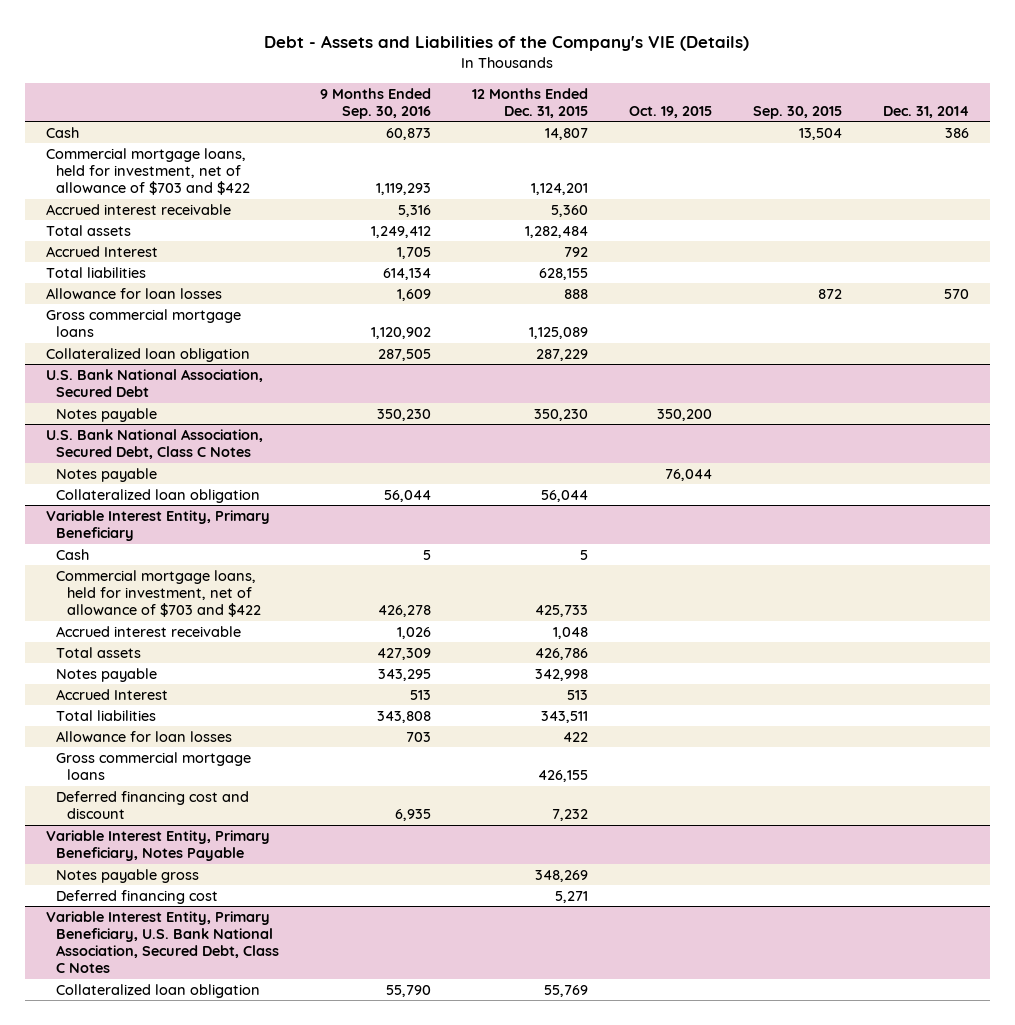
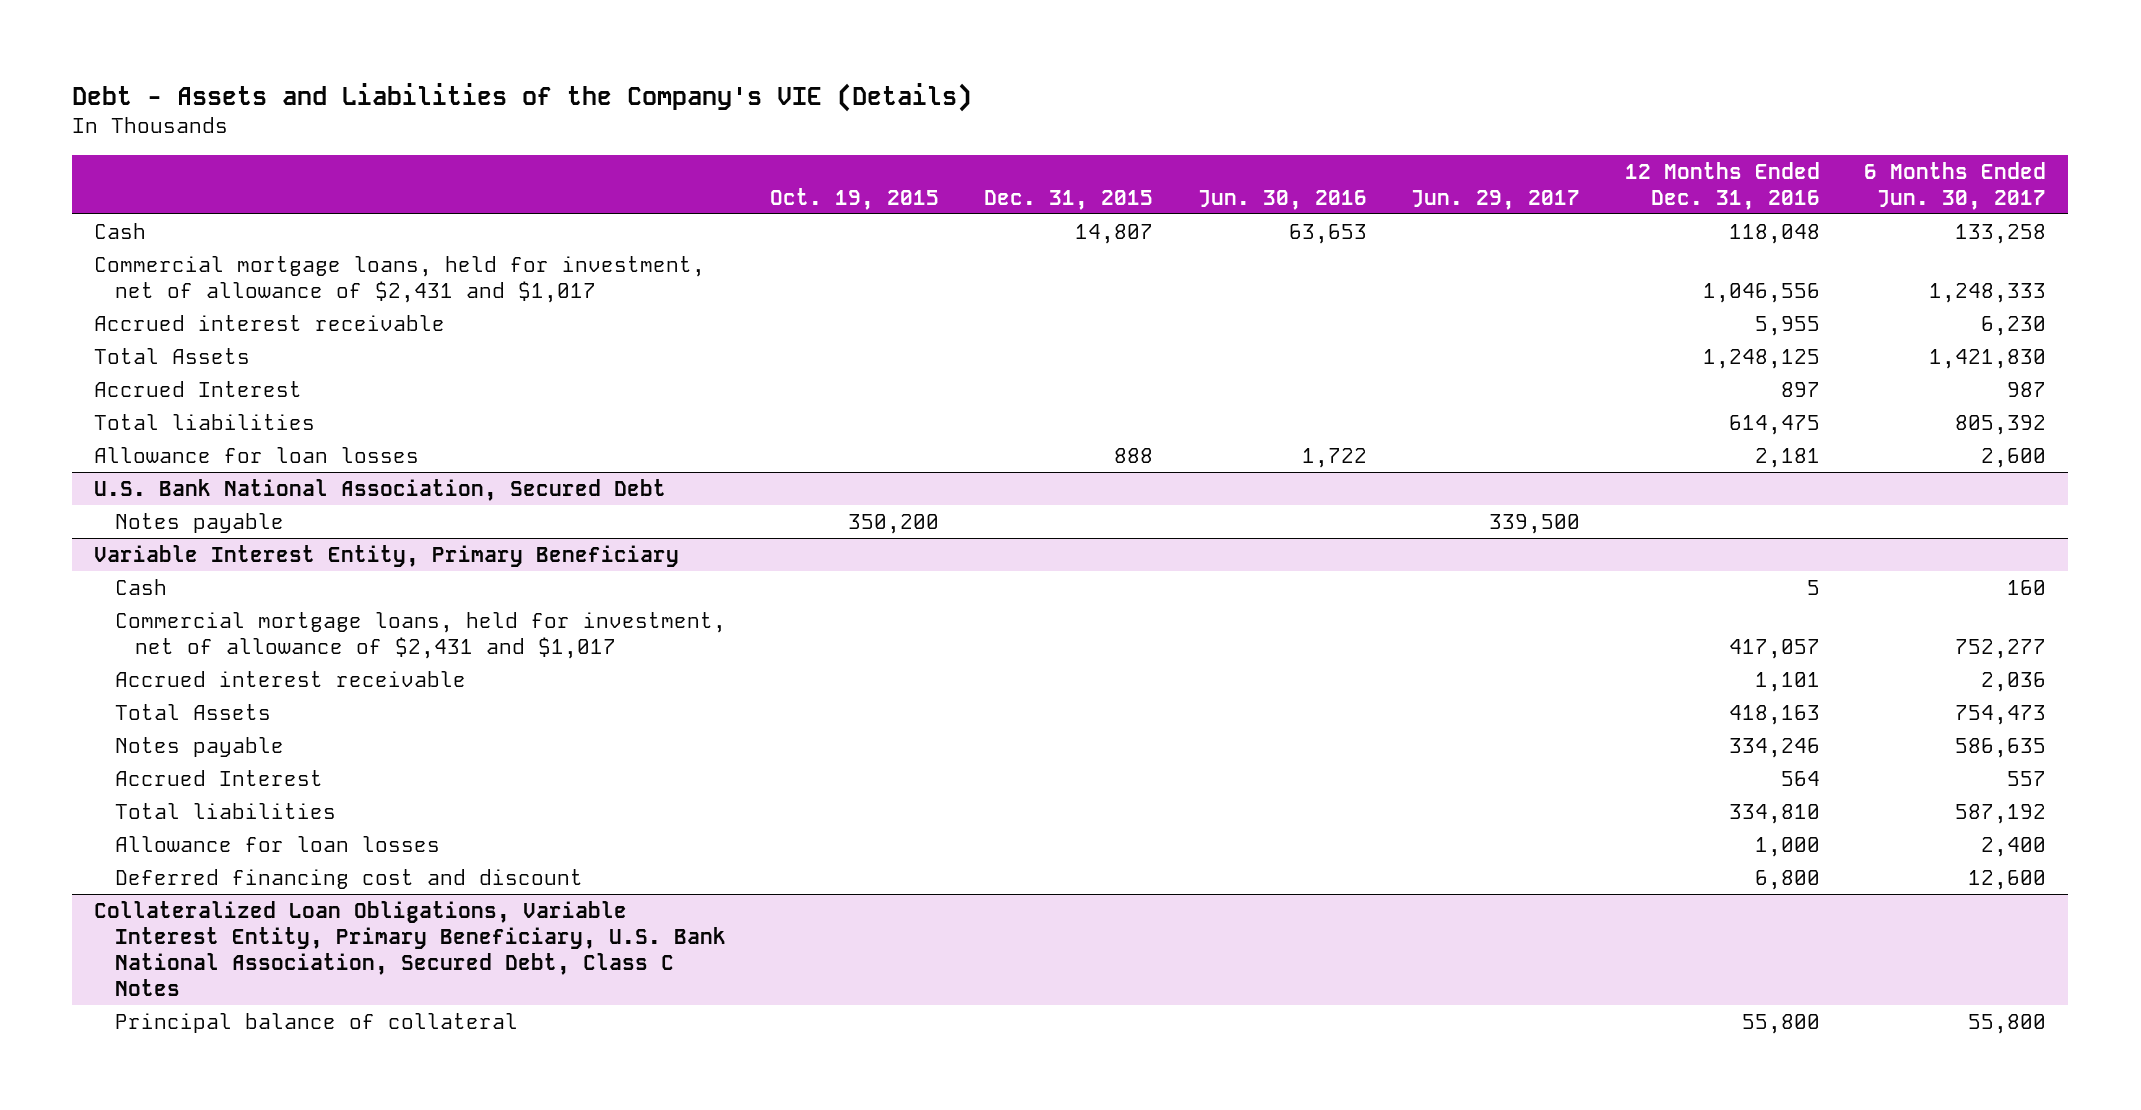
- | 9 Months Ended Sep. 30, 2016 | 12 Months Ended Dec. 31, 2015 | Oct. 19, 2015 | Sep. 30, 2015 | Dec. 31, 2014
+ | Oct. 19, 2015 | Dec. 31, 2015 | Jun. 30, 2016 | Jun. 29, 2017 | 12 Months Ended Dec. 31, 2016 | 6 Months Ended Jun. 30, 2017
- Commercial mortgage loans, held for investment, net of allowance of $703 and $422 | 1,119,293 | 1,124,201 | | |
+ Commercial mortgage loans, held for investment, net of allowance of $2,431 and $1,017 | | | | | 1,046,556 | 1,248,333
- Total assets | 1,249,412 | 1,282,484 | | |
+ Total Assets | | | | | 1,248,125 | 1,421,830
- Gross commercial mortgage loans | 1,120,902 | 1,125,089 | | |
- Collateralized loan obligation | 287,505 | 287,229 | | |
- U.S. Bank National Association, Secured Debt, Class C Notes
- Notes payable | | | 76,044 | |
- Collateralized loan obligation | 56,044 | 56,044 | | |
@ Variable Interest Entity, Primary Beneficiary
- Commercial mortgage loans, held for investment, net of allowance of $703 and $422 | 426,278 | 425,733 | | |
+ Commercial mortgage loans, held for investment, net of allowance of $2,431 and $1,017 | | | | | 417,057 | 752,277
- Total assets | 427,309 | 426,786 | | |
+ Total Assets | | | | | 418,163 | 754,473
- Gross commercial mortgage loans | | 426,155 | | |
- Variable Interest Entity, Primary Beneficiary, Notes Payable
- Notes payable gross | | 348,269 | | |
- Deferred financing cost | | 5,271 | | |
- Variable Interest Entity, Primary Beneficiary, U.S. Bank National Association, Secured Debt, Class C Notes
- Collateralized loan obligation | 55,790 | 55,769 | | |
+ Collateralized Loan Obligations, Variable Interest Entity, Primary Beneficiary, U.S. Bank National Association, Secured Debt, Class C Notes
+ Principal balance of collateral | | | | | 55,800 | 55,800

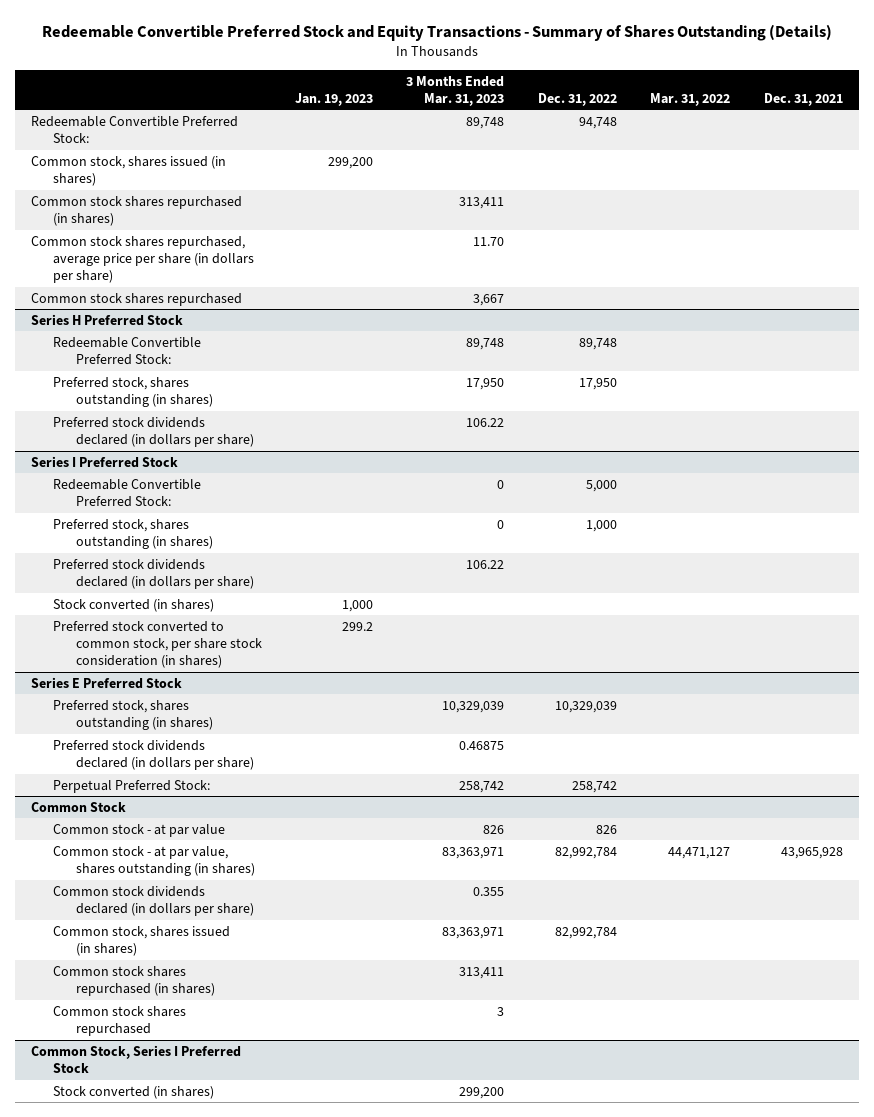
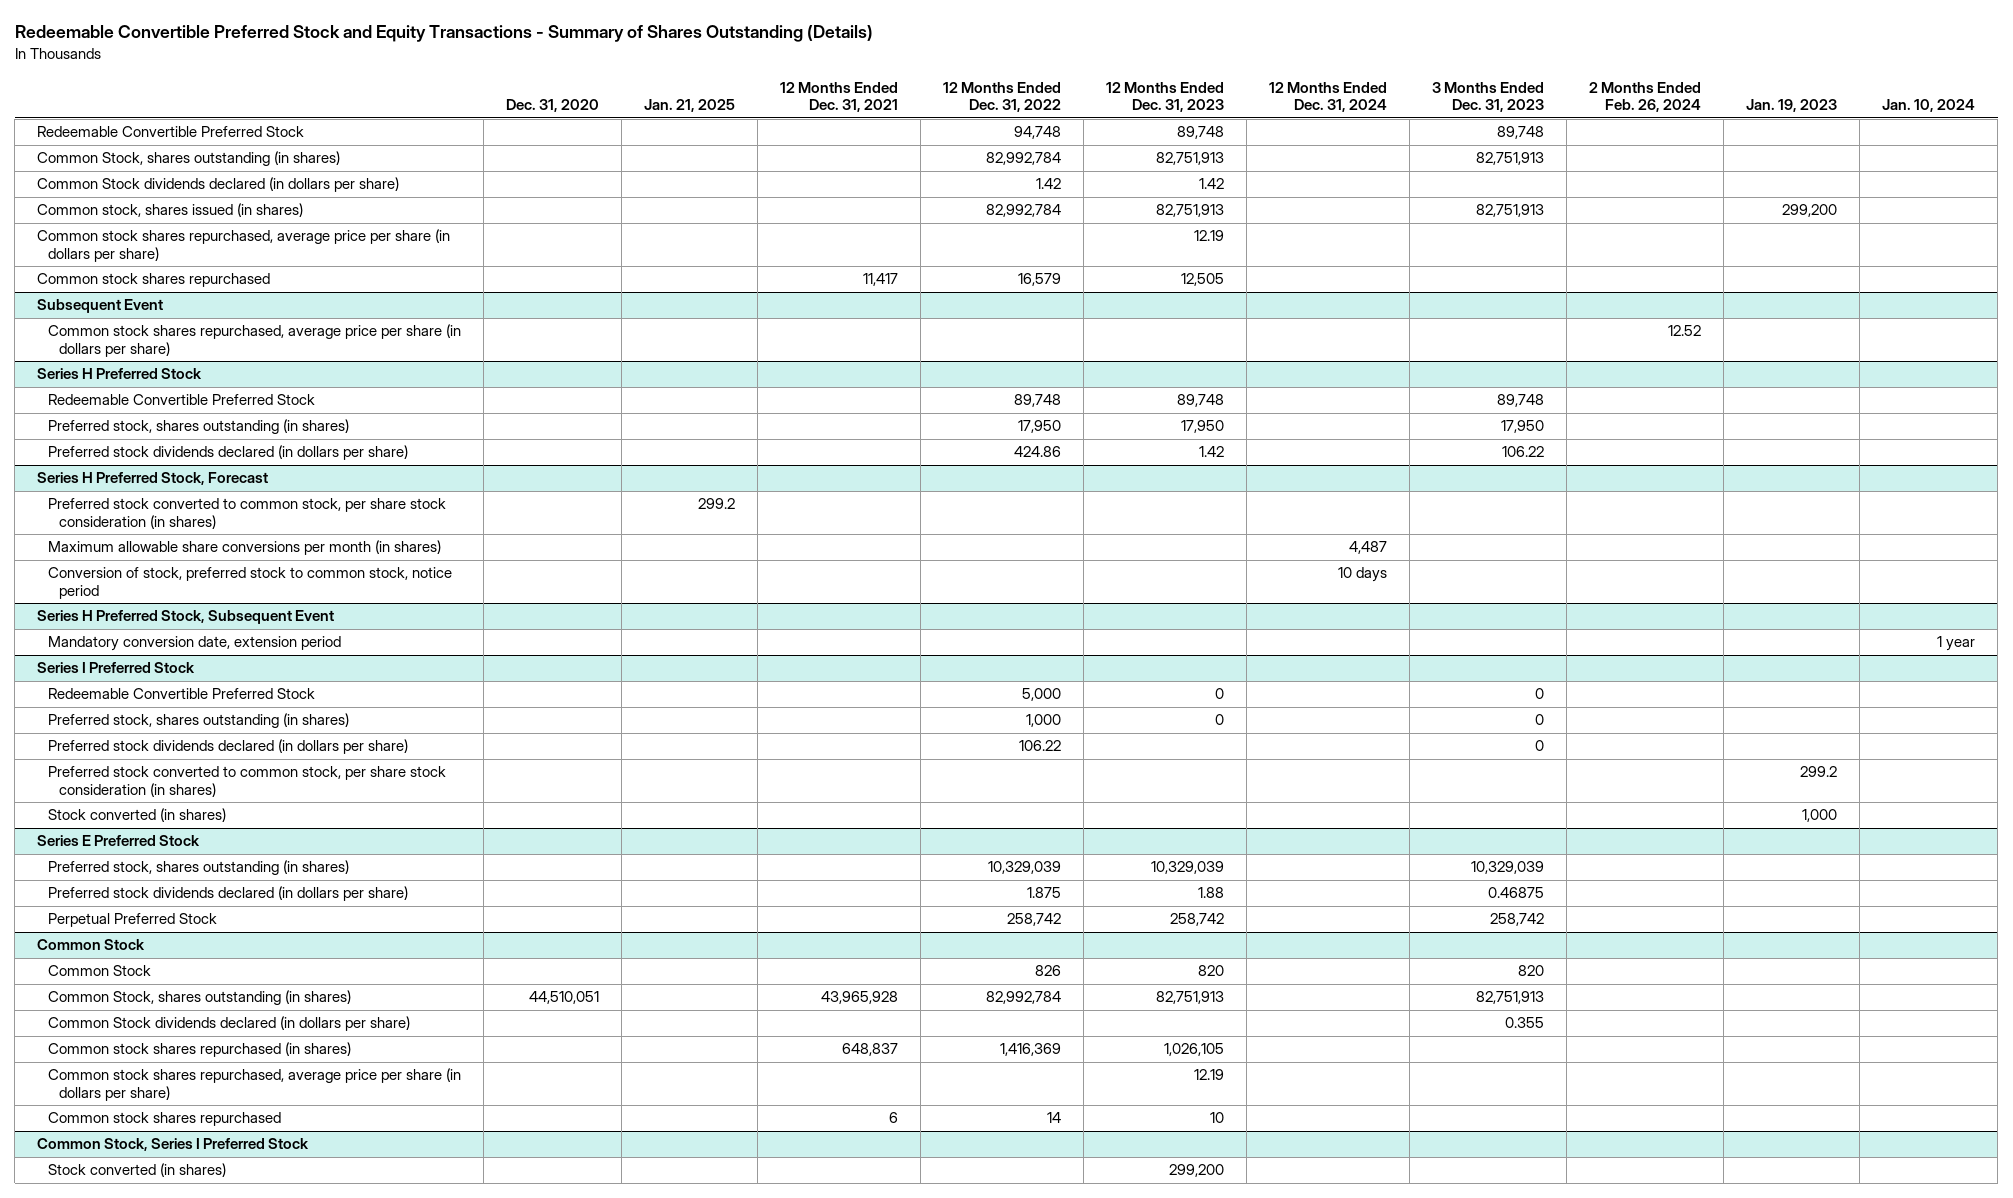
- | Jan. 19, 2023 | 3 Months Ended Mar. 31, 2023 | Dec. 31, 2022 | Mar. 31, 2022 | Dec. 31, 2021
+ | Dec. 31, 2020 | Jan. 21, 2025 | 12 Months Ended Dec. 31, 2021 | 12 Months Ended Dec. 31, 2022 | 12 Months Ended Dec. 31, 2023 | 12 Months Ended Dec. 31, 2024 | 3 Months Ended Dec. 31, 2023 | 2 Months Ended Feb. 26, 2024 | Jan. 19, 2023 | Jan. 10, 2024
- Redeemable Convertible Preferred Stock: | | 89,748 | 94,748 | |
+ Redeemable Convertible Preferred Stock | | | | 94,748 | 89,748 | | 89,748 | | |
+ Common Stock, shares outstanding (in shares) | | | | 82,992,784 | 82,751,913 | | 82,751,913 | | |
+ Common Stock dividends declared (in dollars per share) | | | | 1.42 | 1.42 | | | | |
- Common stock shares repurchased (in shares) | | 313,411 | | |
+ Subsequent Event
+ Common stock shares repurchased, average price per share (in dollars per share) | | | | | | | | 12.52 | |
@ Series H Preferred Stock
- Redeemable Convertible Preferred Stock: | | 89,748 | 89,748 | |
+ Redeemable Convertible Preferred Stock | | | | 89,748 | 89,748 | | 89,748 | | |
+ Series H Preferred Stock, Forecast
+ Preferred stock converted to common stock, per share stock consideration (in shares) | | 299.2 | | | | | | | |
+ Maximum allowable share conversions per month (in shares) | | | | | | 4,487 | | | |
+ Conversion of stock, preferred stock to common stock, notice period | | | | | | 10 days | | | |
+ Series H Preferred Stock, Subsequent Event
+ Mandatory conversion date, extension period | | | | | | | | | | 1 year
@ Series I Preferred Stock
- Redeemable Convertible Preferred Stock: | | 0 | 5,000 | |
+ Redeemable Convertible Preferred Stock | | | | 5,000 | 0 | | 0 | | |
moved down: Stock converted (in shares) | | | | | | | | | 1,000 |
@ Series E Preferred Stock
- Perpetual Preferred Stock: | | 258,742 | 258,742 | |
+ Perpetual Preferred Stock | | | | 258,742 | 258,742 | | 258,742 | | |
@ Common Stock
- Common stock - at par value | | 826 | 826 | |
- Common stock - at par value, shares outstanding (in shares) | | 83,363,971 | 82,992,784 | 44,471,127 | 43,965,928
- Common stock dividends declared (in dollars per share) | | 0.355 | | |
- Common stock, shares issued (in shares) | | 83,363,971 | 82,992,784 | |
+ Common Stock | | | | 826 | 820 | | 820 | | |
+ Common Stock, shares outstanding (in shares) | 44,510,051 | | 43,965,928 | 82,992,784 | 82,751,913 | | 82,751,913 | | |
+ Common Stock dividends declared (in dollars per share) | | | | | | | 0.355 | | |
+ Common stock shares repurchased, average price per share (in dollars per share) | | | | | 12.19 | | | | |

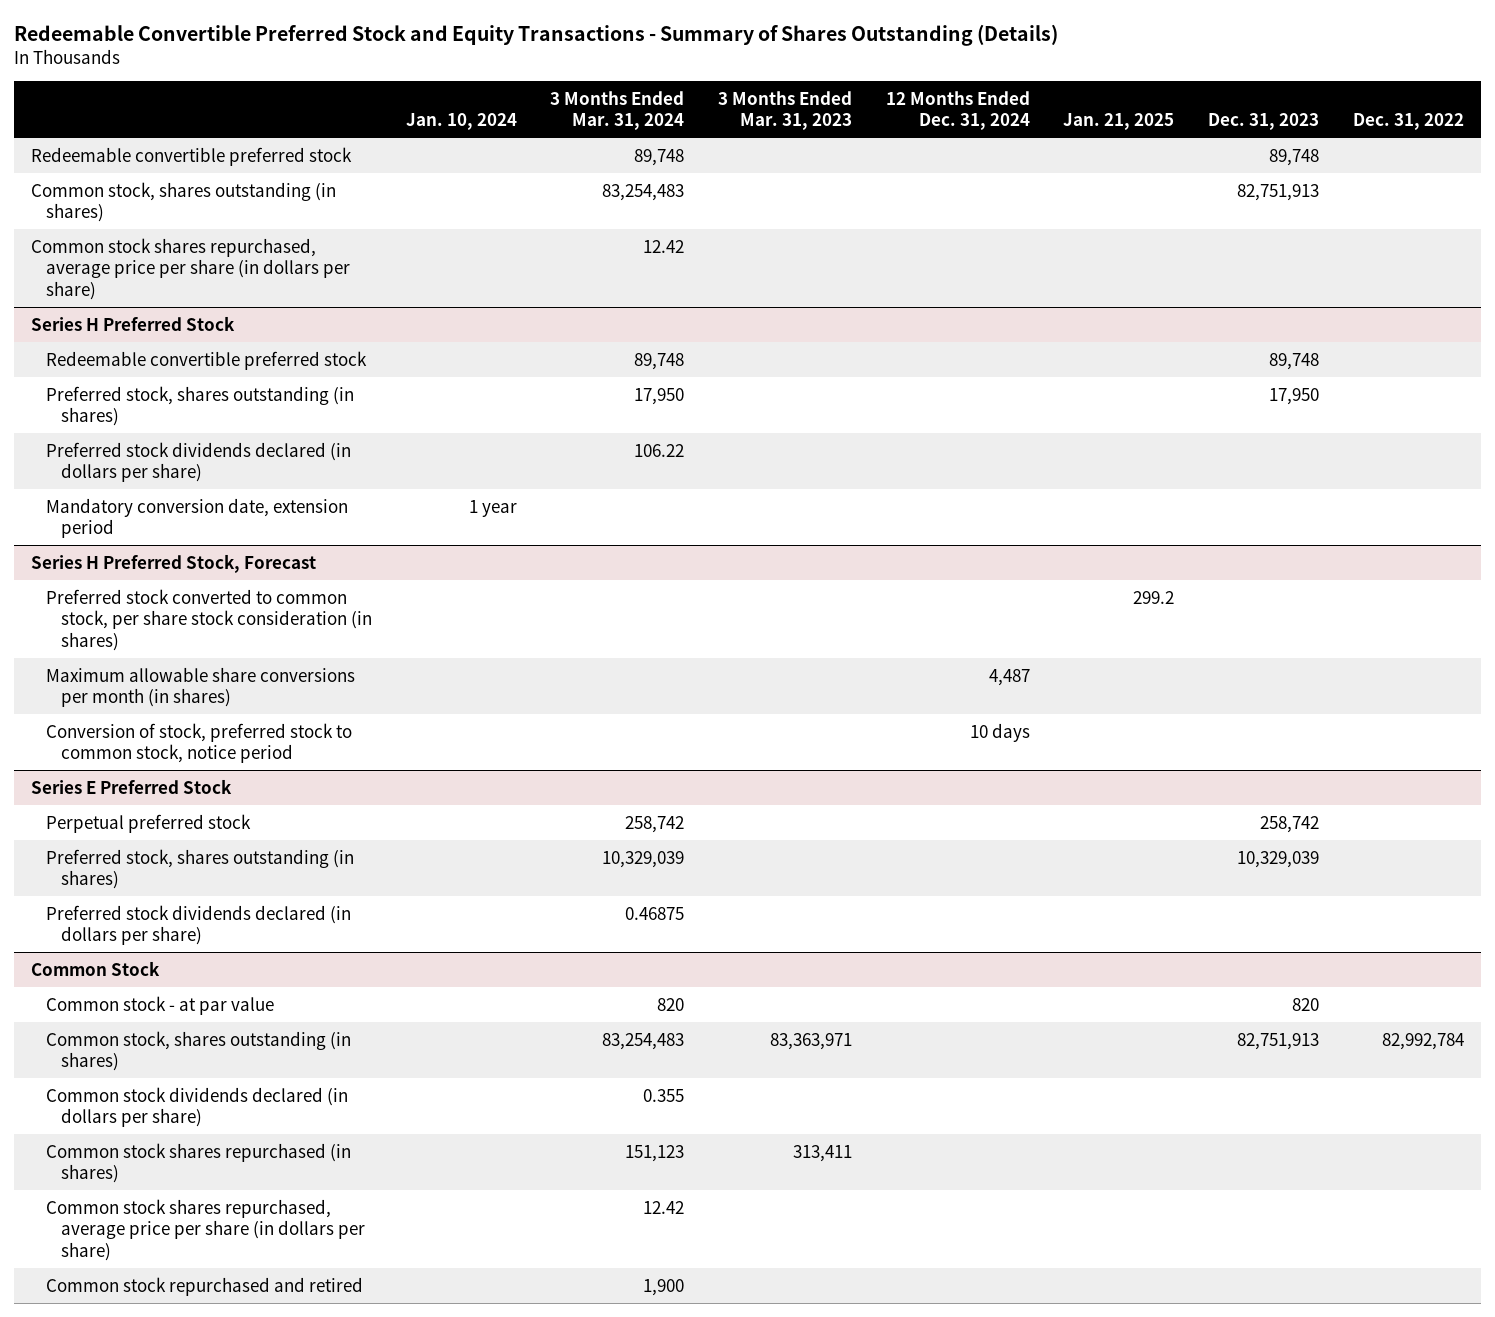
- | Dec. 31, 2020 | Jan. 21, 2025 | 12 Months Ended Dec. 31, 2021 | 12 Months Ended Dec. 31, 2022 | 12 Months Ended Dec. 31, 2023 | 12 Months Ended Dec. 31, 2024 | 3 Months Ended Dec. 31, 2023 | 2 Months Ended Feb. 26, 2024 | Jan. 19, 2023 | Jan. 10, 2024
+ | Jan. 10, 2024 | 3 Months Ended Mar. 31, 2024 | 3 Months Ended Mar. 31, 2023 | 12 Months Ended Dec. 31, 2024 | Jan. 21, 2025 | Dec. 31, 2023 | Dec. 31, 2022
- Redeemable Convertible Preferred Stock | | | | 94,748 | 89,748 | | 89,748 | | |
- Common Stock, shares outstanding (in shares) | | | | 82,992,784 | 82,751,913 | | 82,751,913 | | |
- Common Stock dividends declared (in dollars per share) | | | | 1.42 | 1.42 | | | | |
- Common stock, shares issued (in shares) | | | | 82,992,784 | 82,751,913 | | 82,751,913 | | 299,200 |
+ Redeemable convertible preferred stock | | 89,748 | | | | 89,748 |
+ Common stock, shares outstanding (in shares) | | 83,254,483 | | | | 82,751,913 |
- Common stock shares repurchased | | | 11,417 | 16,579 | 12,505 | | | | |
- Subsequent Event
- Common stock shares repurchased, average price per share (in dollars per share) | | | | | | | | 12.52 | |
@ Series H Preferred Stock
- Redeemable Convertible Preferred Stock | | | | 89,748 | 89,748 | | 89,748 | | |
+ Redeemable convertible preferred stock | | 89,748 | | | | 89,748 |
+ Mandatory conversion date, extension period | 1 year | | | | | |
- Series H Preferred Stock, Subsequent Event
- Mandatory conversion date, extension period | | | | | | | | | | 1 year
- Series I Preferred Stock
- Redeemable Convertible Preferred Stock | | | | 5,000 | 0 | | 0 | | |
- Preferred stock, shares outstanding (in shares) | | | | 1,000 | 0 | | 0 | | |
- Preferred stock dividends declared (in dollars per share) | | | | 106.22 | | | 0 | | |
- Preferred stock converted to common stock, per share stock consideration (in shares) | | | | | | | | | 299.2 |
- Stock converted (in shares) | | | | | | | | | 1,000 |
@ Series E Preferred Stock
+ Perpetual preferred stock | | 258,742 | | | | 258,742 |
- Perpetual Preferred Stock | | | | 258,742 | 258,742 | | 258,742 | | |
@ Common Stock
- Common Stock | | | | 826 | 820 | | 820 | | |
- Common Stock, shares outstanding (in shares) | 44,510,051 | | 43,965,928 | 82,992,784 | 82,751,913 | | 82,751,913 | | |
- Common Stock dividends declared (in dollars per share) | | | | | | | 0.355 | | |
+ Common stock - at par value | | 820 | | | | 820 |
+ Common stock, shares outstanding (in shares) | | 83,254,483 | 83,363,971 | | | 82,751,913 | 82,992,784
+ Common stock dividends declared (in dollars per share) | | 0.355 | | | | |
- Common stock shares repurchased | | | 6 | 14 | 10 | | | | |
- Common Stock, Series I Preferred Stock
- Stock converted (in shares) | | | | | 299,200 | | | | |
@ Common Stock
+ Common stock repurchased and retired | | 1,900 | | | | |

